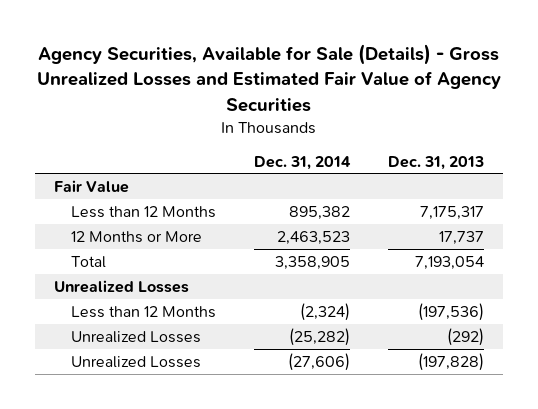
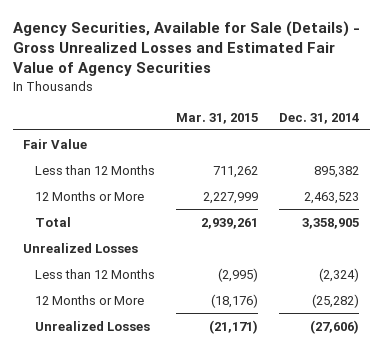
- | Dec. 31, 2014 | Dec. 31, 2013
+ | Mar. 31, 2015 | Dec. 31, 2014
- Unrealized Losses | (25,282) | (292)
+ 12 Months or More | (18,176) | (25,282)

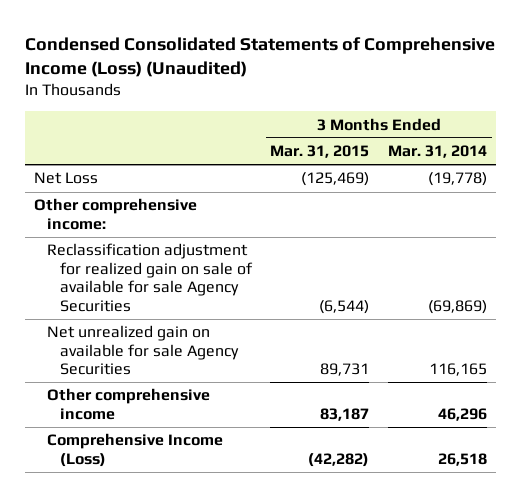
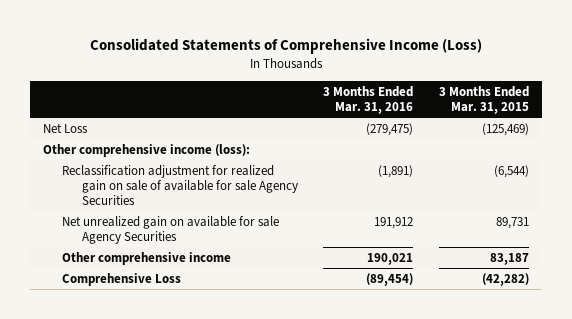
- Condensed Consolidated Statements of Comprehensive Income (Loss) (Unaudited)
+ Consolidated Statements of Comprehensive Income (Loss)
- | 3 Months Ended Mar. 31, 2015 | 3 Months Ended Mar. 31, 2014
+ | 3 Months Ended Mar. 31, 2016 | 3 Months Ended Mar. 31, 2015
- Other comprehensive income:
+ Other comprehensive income (loss):
- Comprehensive Income (Loss) | (42,282) | 26,518
+ Comprehensive Loss | (89,454) | (42,282)

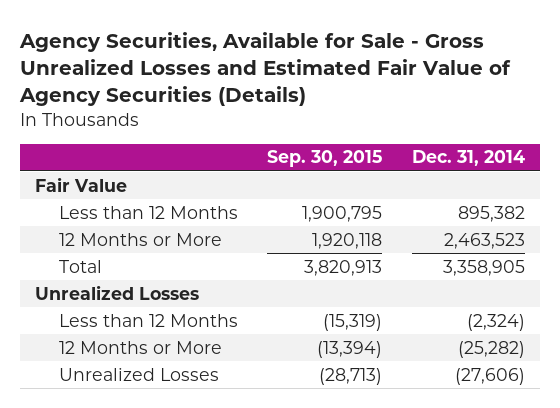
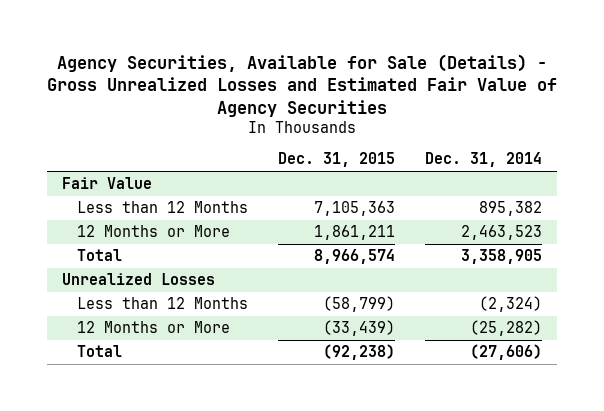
- Agency Securities, Available for Sale - Gross Unrealized Losses and Estimated Fair Value of Agency Securities (Details)
+ Agency Securities, Available for Sale (Details) - Gross Unrealized Losses and Estimated Fair Value of Agency Securities
- | Sep. 30, 2015 | Dec. 31, 2014
+ | Dec. 31, 2015 | Dec. 31, 2014
- Unrealized Losses | (28,713) | (27,606)
+ Total | (92,238) | (27,606)

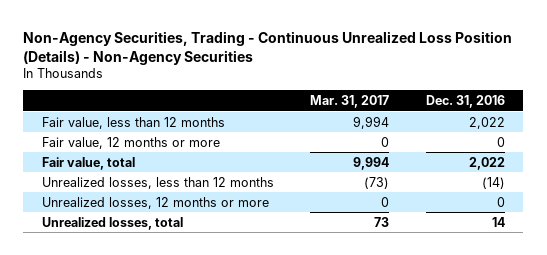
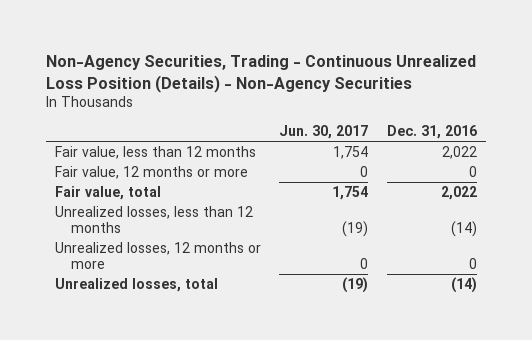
- | Mar. 31, 2017 | Dec. 31, 2016
+ | Jun. 30, 2017 | Dec. 31, 2016
- Unrealized losses, total | 73 | 14
+ Unrealized losses, total | (19) | (14)

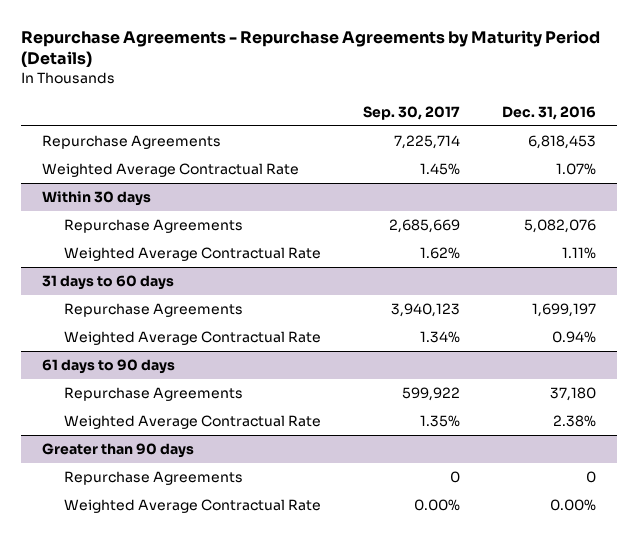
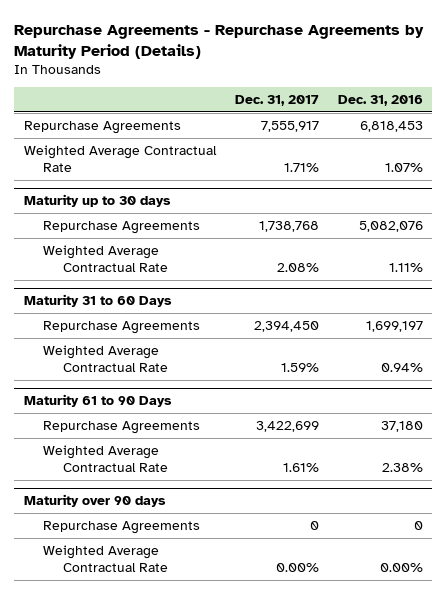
- | Sep. 30, 2017 | Dec. 31, 2016
+ | Dec. 31, 2017 | Dec. 31, 2016
- Within 30 days
+ Maturity up to 30 days
- 31 days to 60 days
+ Maturity 31 to 60 Days
- 61 days to 90 days
+ Maturity 61 to 90 Days
- Greater than 90 days
+ Maturity over 90 days

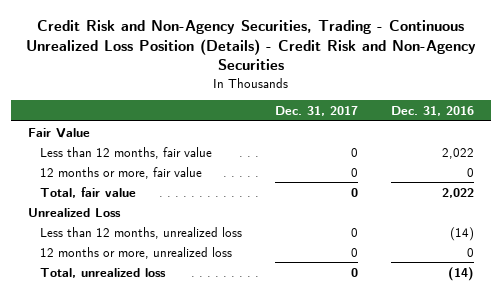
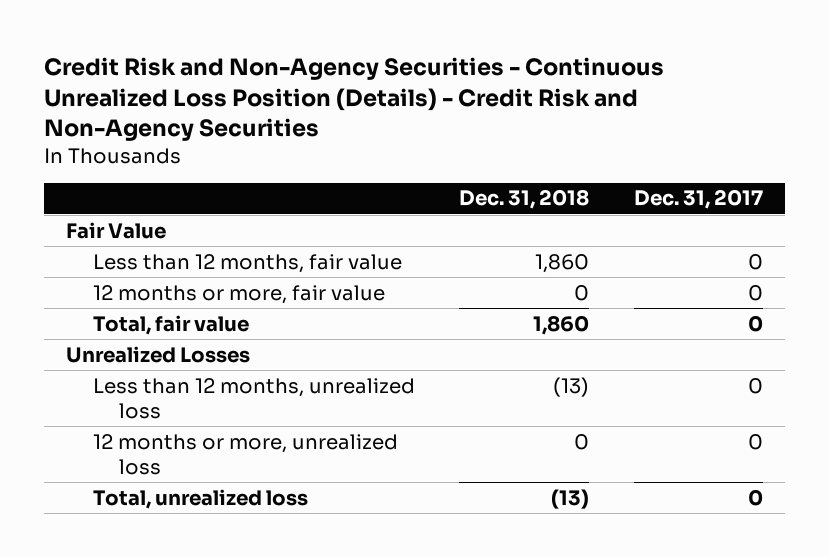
- Credit Risk and Non-Agency Securities, Trading - Continuous Unrealized Loss Position (Details) - Credit Risk and Non-Agency Securities
+ Credit Risk and Non-Agency Securities - Continuous Unrealized Loss Position (Details) - Credit Risk and Non-Agency Securities
- | Dec. 31, 2017 | Dec. 31, 2016
+ | Dec. 31, 2018 | Dec. 31, 2017
- Unrealized Loss
+ Unrealized Losses

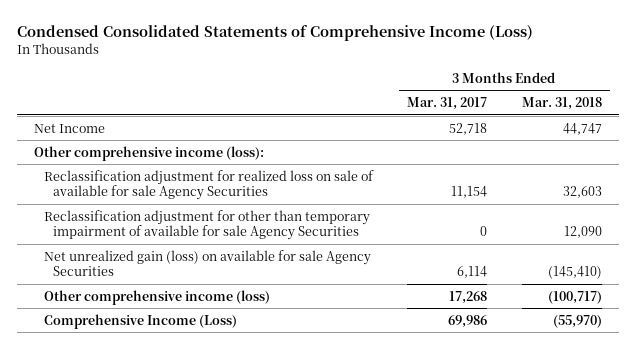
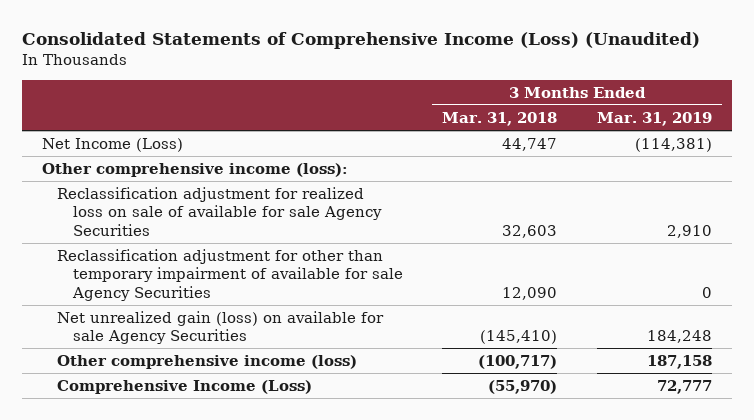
- Condensed Consolidated Statements of Comprehensive Income (Loss)
+ Consolidated Statements of Comprehensive Income (Loss) (Unaudited)
- | 3 Months Ended Mar. 31, 2017 | 3 Months Ended Mar. 31, 2018
+ | 3 Months Ended Mar. 31, 2018 | 3 Months Ended Mar. 31, 2019
- Net Income | 52,718 | 44,747
+ Net Income (Loss) | 44,747 | (114,381)

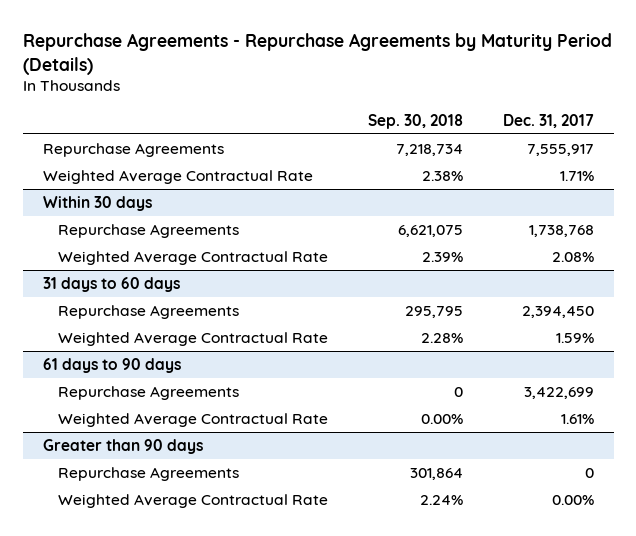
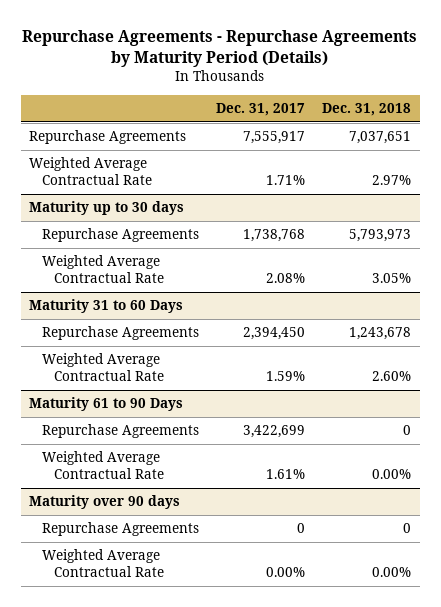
- | Sep. 30, 2018 | Dec. 31, 2017
+ | Dec. 31, 2017 | Dec. 31, 2018
- Within 30 days
+ Maturity up to 30 days
- 31 days to 60 days
+ Maturity 31 to 60 Days
- 61 days to 90 days
+ Maturity 61 to 90 Days
- Greater than 90 days
+ Maturity over 90 days

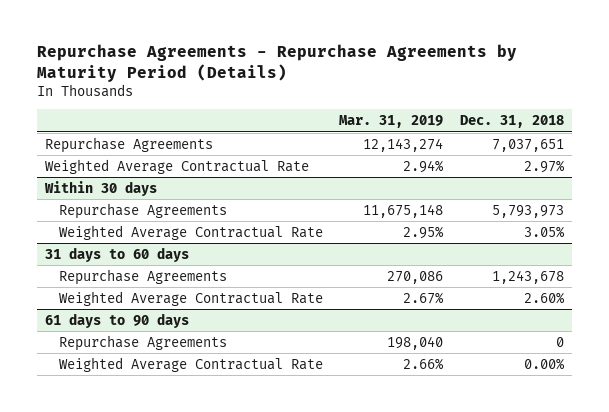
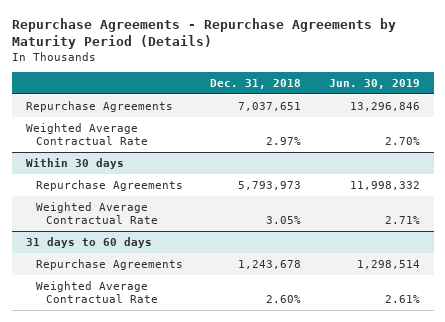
- | Mar. 31, 2019 | Dec. 31, 2018
+ | Dec. 31, 2018 | Jun. 30, 2019
- 61 days to 90 days
- Repurchase Agreements | 198,040 | 0
- Weighted Average Contractual Rate | 2.66% | 0.00%

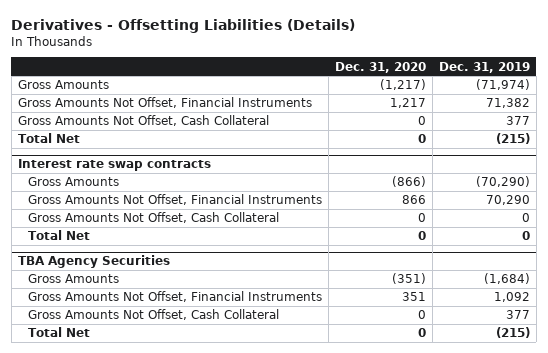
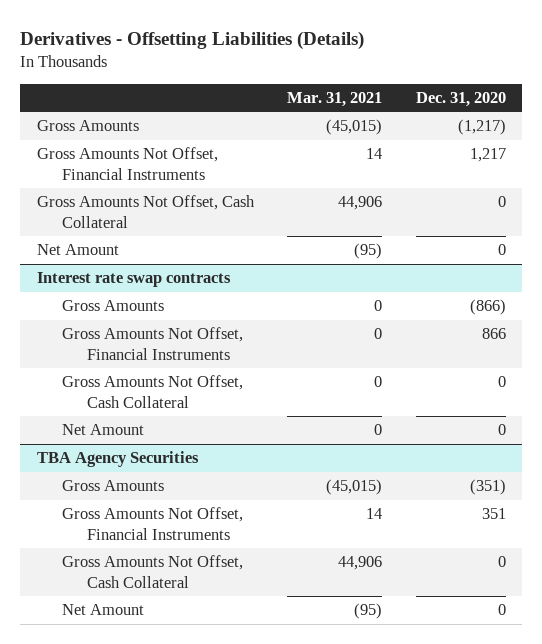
- | Dec. 31, 2020 | Dec. 31, 2019
+ | Mar. 31, 2021 | Dec. 31, 2020
- Total Net | 0 | (215)
+ Net Amount | (95) | 0
@ Interest rate swap contracts
- Total Net | 0 | 0
+ Net Amount | 0 | 0
@ TBA Agency Securities
- Total Net | 0 | (215)
+ Net Amount | (95) | 0

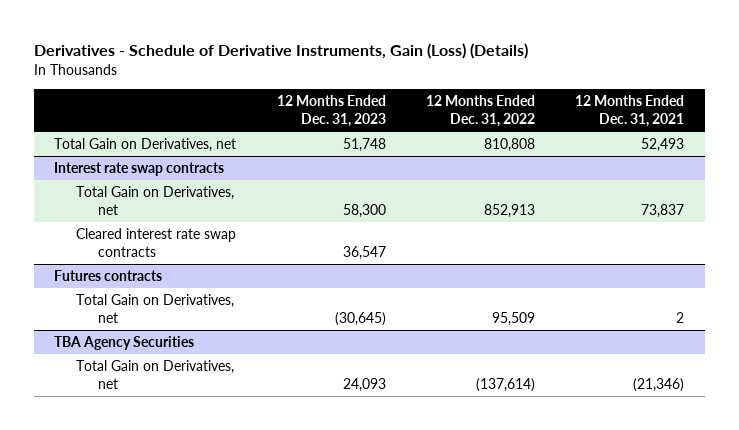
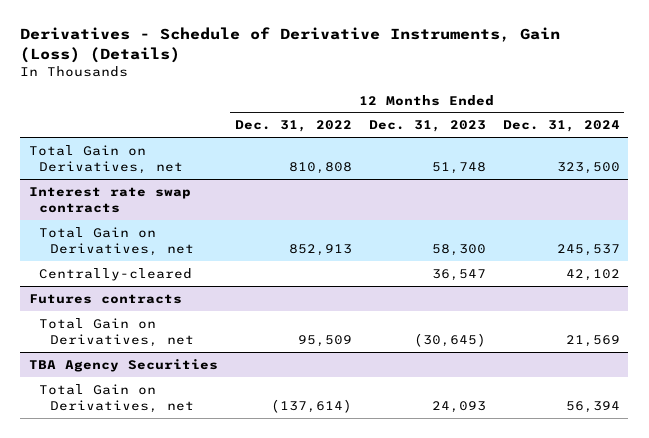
- | 12 Months Ended Dec. 31, 2023 | 12 Months Ended Dec. 31, 2022 | 12 Months Ended Dec. 31, 2021
+ | 12 Months Ended Dec. 31, 2022 | 12 Months Ended Dec. 31, 2023 | 12 Months Ended Dec. 31, 2024
@ Interest rate swap contracts
- Cleared interest rate swap contracts | 36,547 | |
+ Centrally-cleared | | 36,547 | 42,102

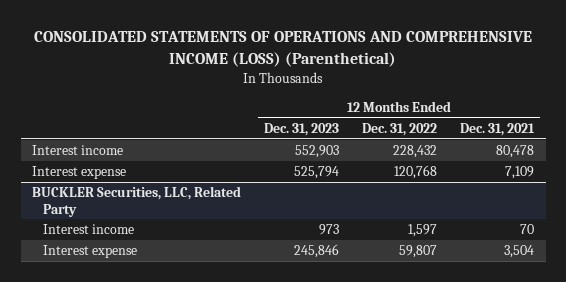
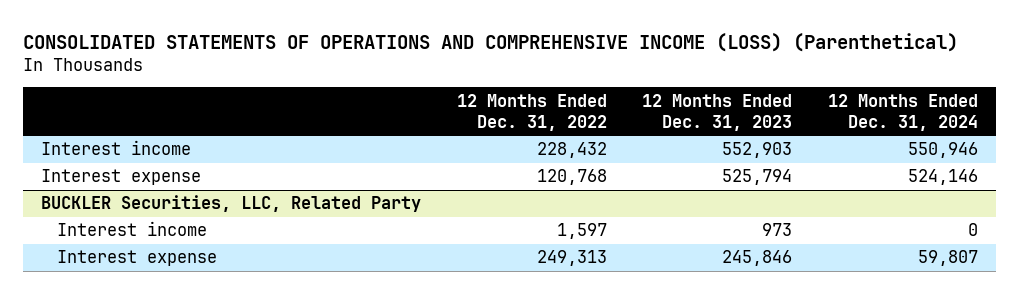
- | 12 Months Ended Dec. 31, 2023 | 12 Months Ended Dec. 31, 2022 | 12 Months Ended Dec. 31, 2021
+ | 12 Months Ended Dec. 31, 2022 | 12 Months Ended Dec. 31, 2023 | 12 Months Ended Dec. 31, 2024
@ BUCKLER Securities, LLC, Related Party
- Interest expense | 245,846 | 59,807 | 3,504
+ Interest expense | 249,313 | 245,846 | 59,807

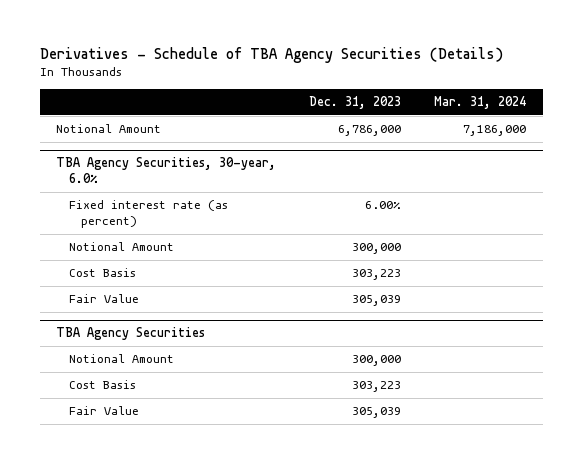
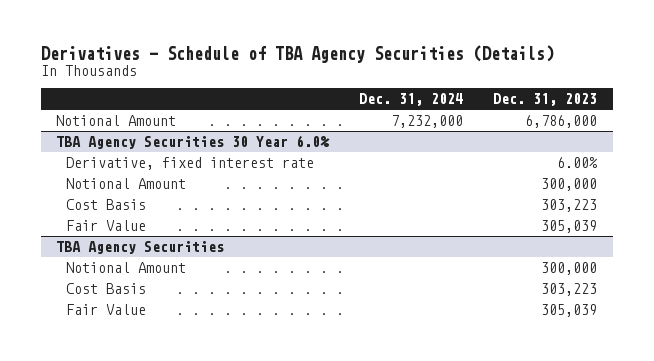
- | Dec. 31, 2023 | Mar. 31, 2024
+ | Dec. 31, 2024 | Dec. 31, 2023
- TBA Agency Securities, 30-year, 6.0%
- Fixed interest rate (as percent) | 6.00% |
+ TBA Agency Securities 30 Year 6.0%
+ Derivative, fixed interest rate | | 6.00%

